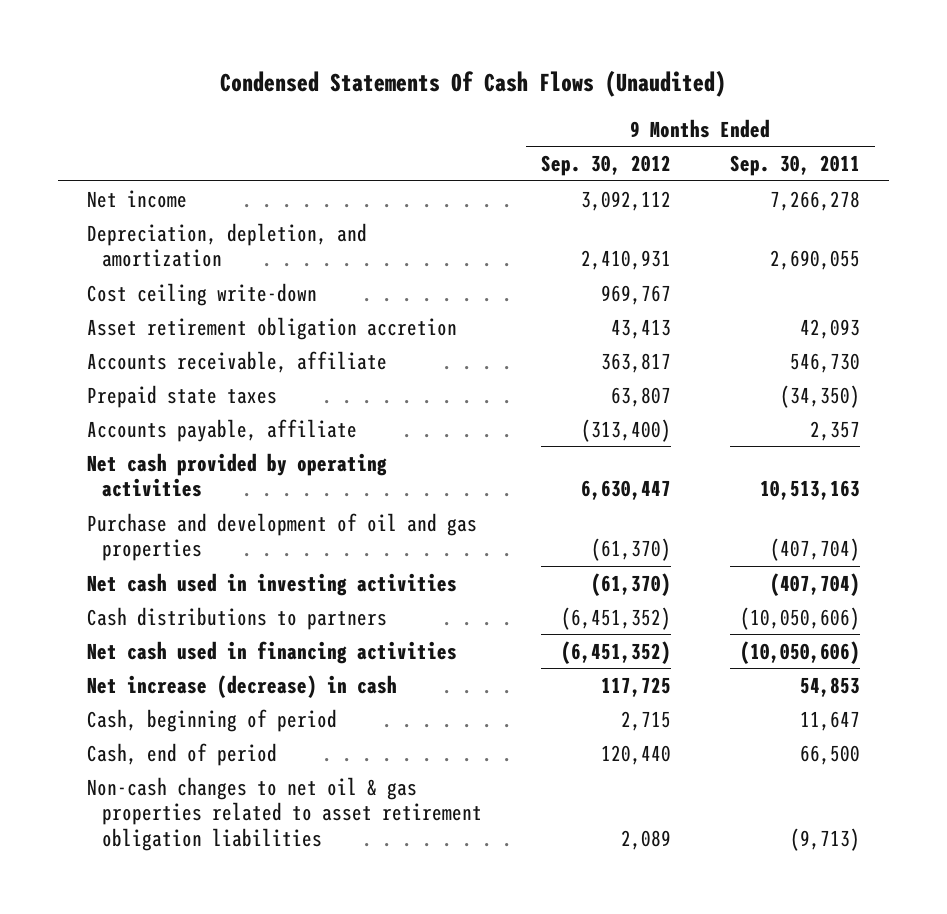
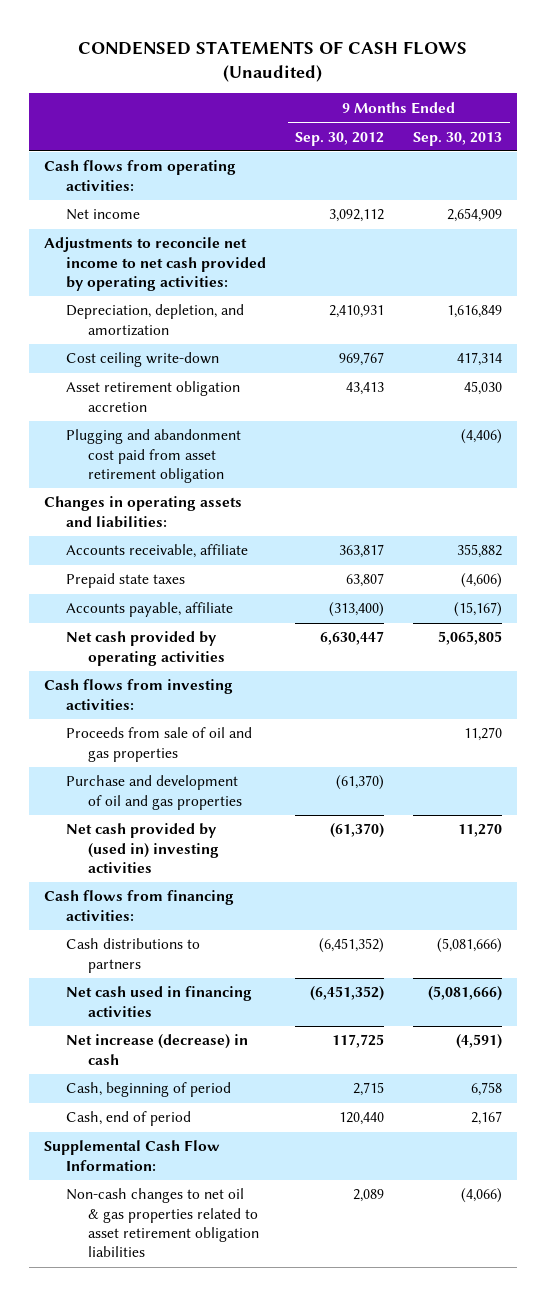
- Condensed Statements Of Cash Flows (Unaudited)
+ CONDENSED STATEMENTS OF CASH FLOWS (Unaudited)
- | 9 Months Ended Sep. 30, 2012 | 9 Months Ended Sep. 30, 2011
+ | 9 Months Ended Sep. 30, 2012 | 9 Months Ended Sep. 30, 2013
+ Cash flows from operating activities:
+ Adjustments to reconcile net income to net cash provided by operating activities:
+ Plugging and abandonment cost paid from asset retirement obligation | | (4,406)
+ Changes in operating assets and liabilities:
+ Cash flows from investing activities:
+ Proceeds from sale of oil and gas properties | | 11,270
- Net cash used in investing activities | (61,370) | (407,704)
+ Net cash provided by (used in) investing activities | (61,370) | 11,270
+ Cash flows from financing activities:
+ Supplemental Cash Flow Information:

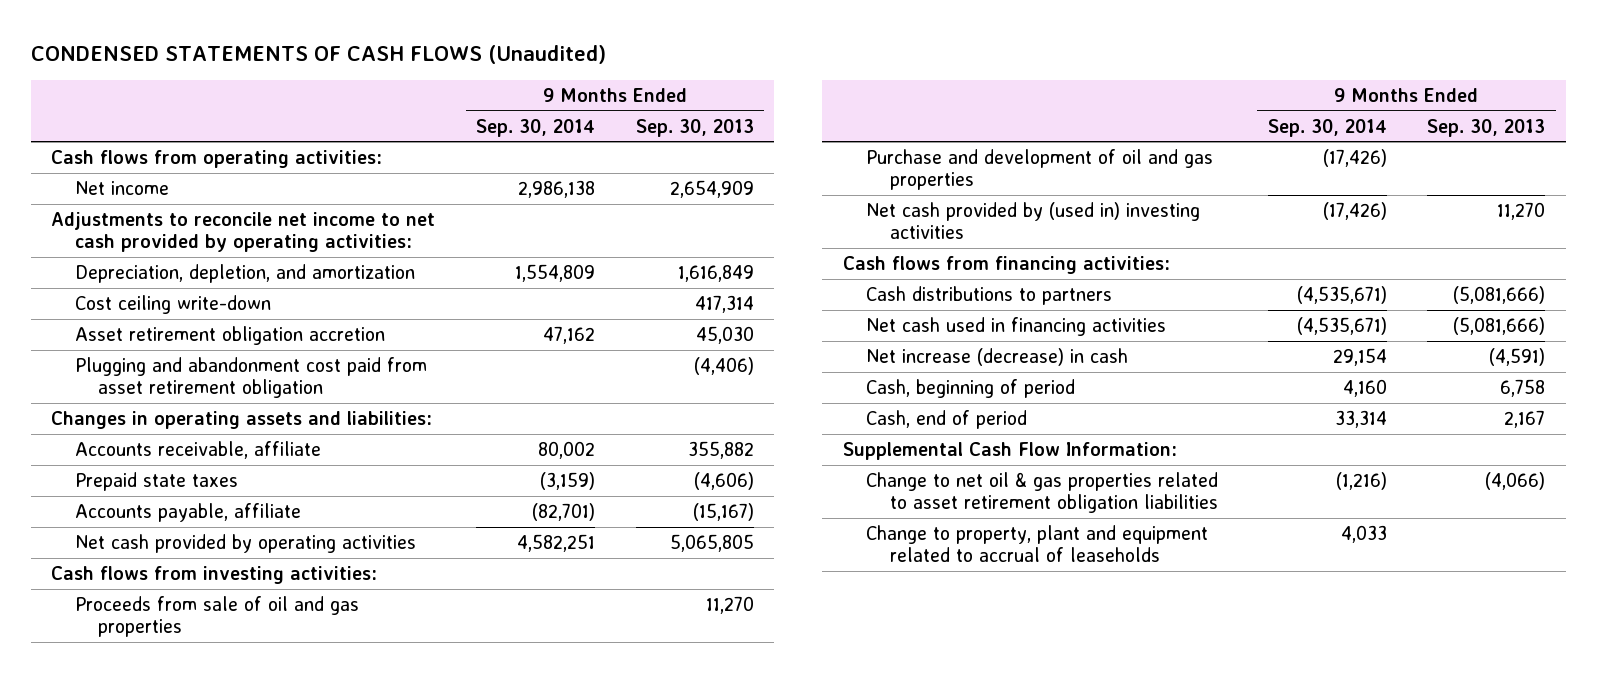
- | 9 Months Ended Sep. 30, 2012 | 9 Months Ended Sep. 30, 2013
+ | 9 Months Ended Sep. 30, 2014 | 9 Months Ended Sep. 30, 2013
- Non-cash changes to net oil & gas properties related to asset retirement obligation liabilities | 2,089 | (4,066)
+ Change to net oil & gas properties related to asset retirement obligation liabilities | (1,216) | (4,066)
+ Change to property, plant and equipment related to accrual of leaseholds | 4,033 |

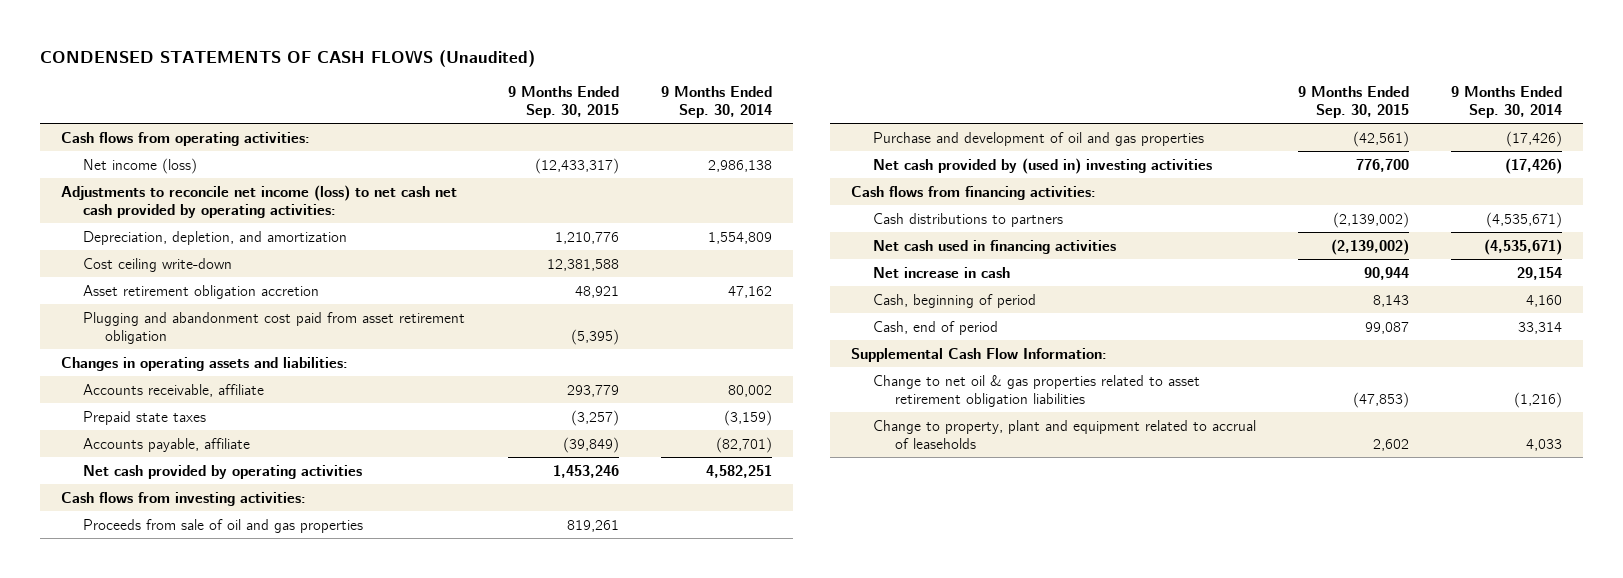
- | 9 Months Ended Sep. 30, 2014 | 9 Months Ended Sep. 30, 2013
+ | 9 Months Ended Sep. 30, 2015 | 9 Months Ended Sep. 30, 2014
- Net income | 2,986,138 | 2,654,909
- Adjustments to reconcile net income to net cash provided by operating activities:
+ Net income (loss) | (12,433,317) | 2,986,138
+ Adjustments to reconcile net income (loss) to net cash net cash provided by operating activities:
- Net increase (decrease) in cash | 29,154 | (4,591)
+ Net increase in cash | 90,944 | 29,154

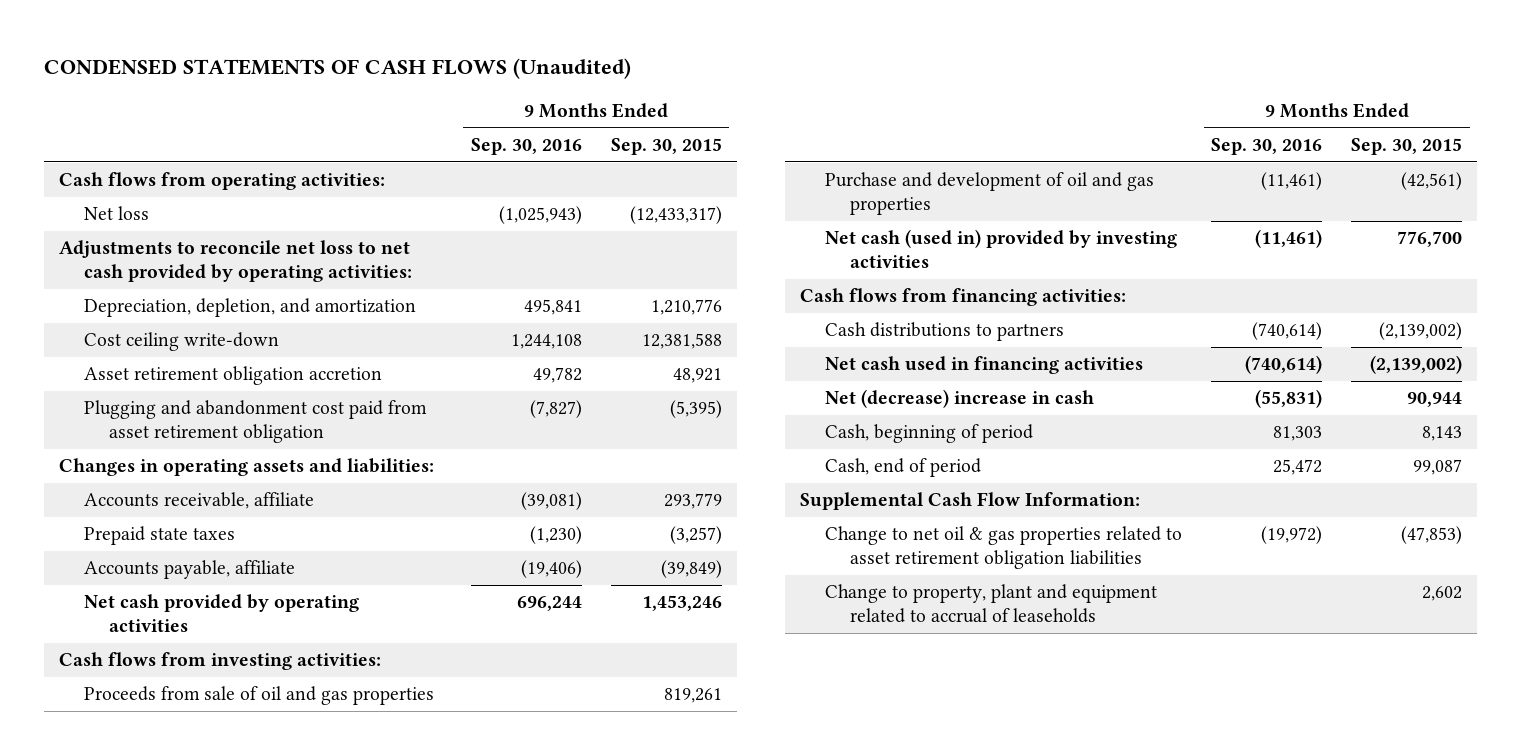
- | 9 Months Ended Sep. 30, 2015 | 9 Months Ended Sep. 30, 2014
+ | 9 Months Ended Sep. 30, 2016 | 9 Months Ended Sep. 30, 2015
- Net income (loss) | (12,433,317) | 2,986,138
- Adjustments to reconcile net income (loss) to net cash net cash provided by operating activities:
+ Net loss | (1,025,943) | (12,433,317)
+ Adjustments to reconcile net loss to net cash provided by operating activities:
- Net cash provided by (used in) investing activities | 776,700 | (17,426)
+ Net cash (used in) provided by investing activities | (11,461) | 776,700
- Net increase in cash | 90,944 | 29,154
+ Net (decrease) increase in cash | (55,831) | 90,944

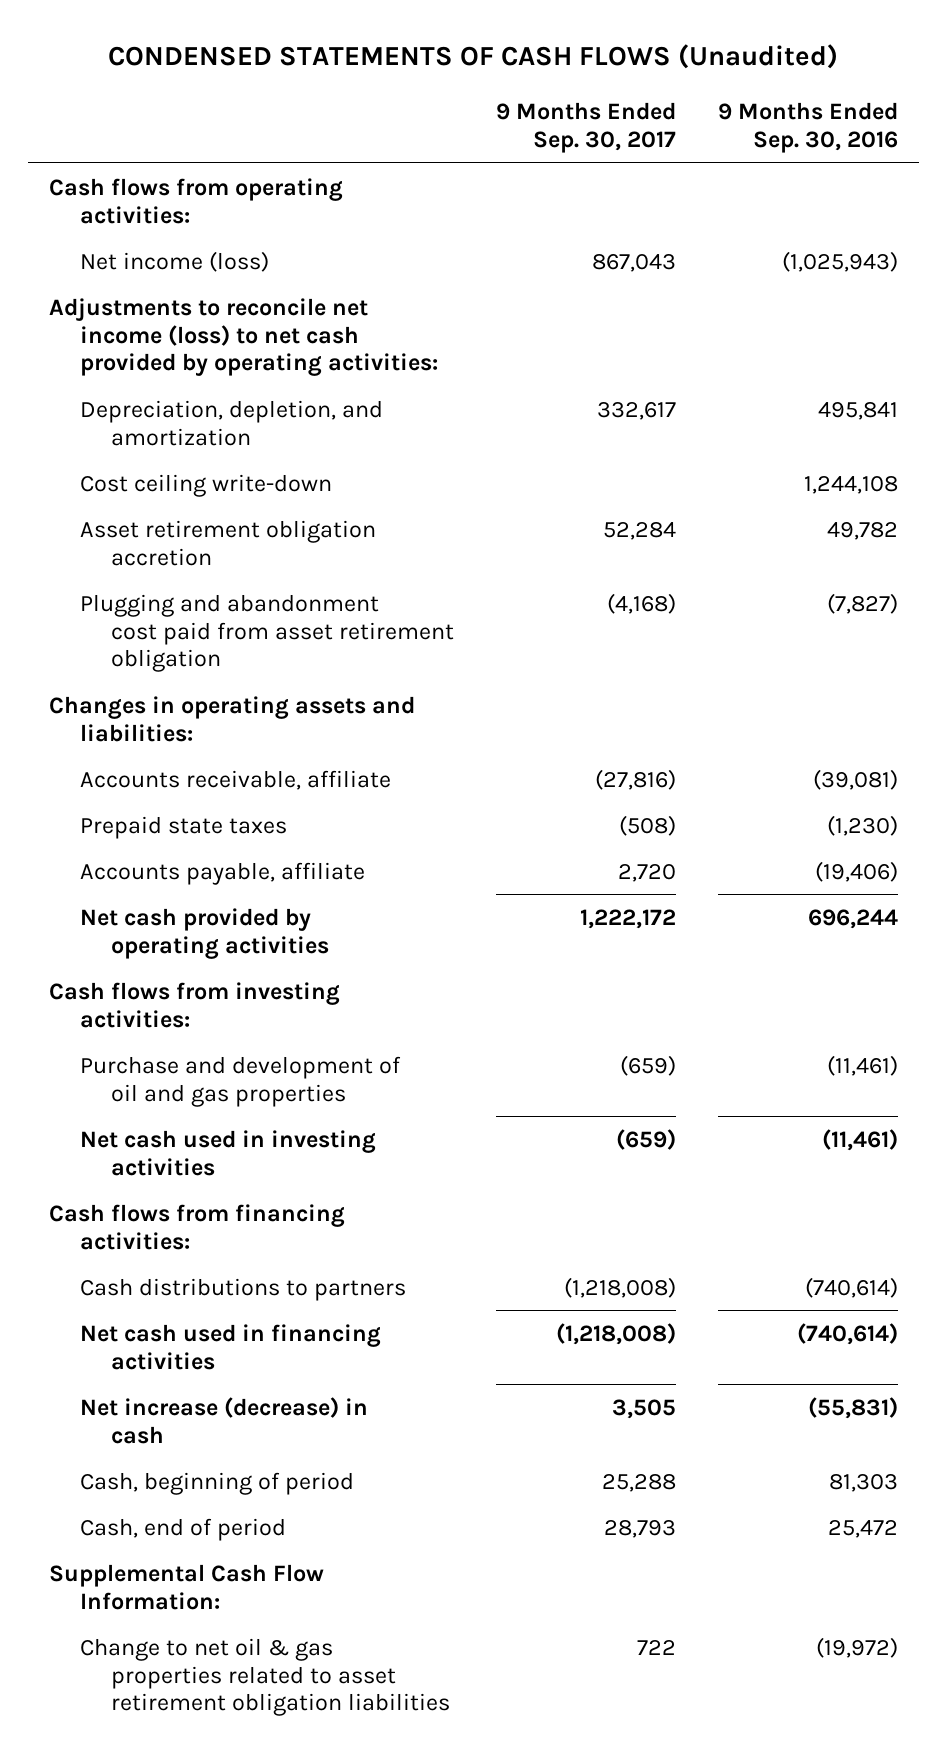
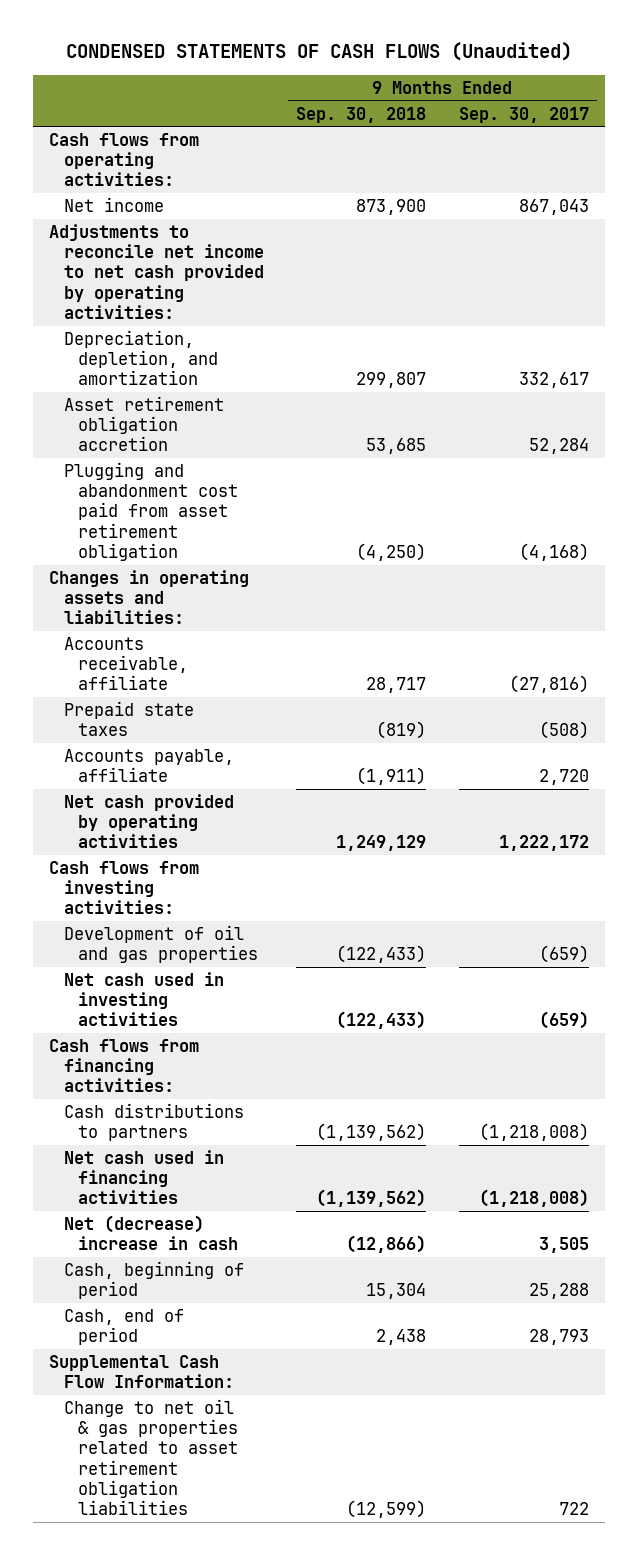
- | 9 Months Ended Sep. 30, 2017 | 9 Months Ended Sep. 30, 2016
+ | 9 Months Ended Sep. 30, 2018 | 9 Months Ended Sep. 30, 2017
- Net income (loss) | 867,043 | (1,025,943)
- Adjustments to reconcile net income (loss) to net cash provided by operating activities:
+ Net income | 873,900 | 867,043
+ Adjustments to reconcile net income to net cash provided by operating activities:
- Cost ceiling write-down | | 1,244,108
- Purchase and development of oil and gas properties | (659) | (11,461)
+ Development of oil and gas properties | (122,433) | (659)
- Net increase (decrease) in cash | 3,505 | (55,831)
+ Net (decrease) increase in cash | (12,866) | 3,505

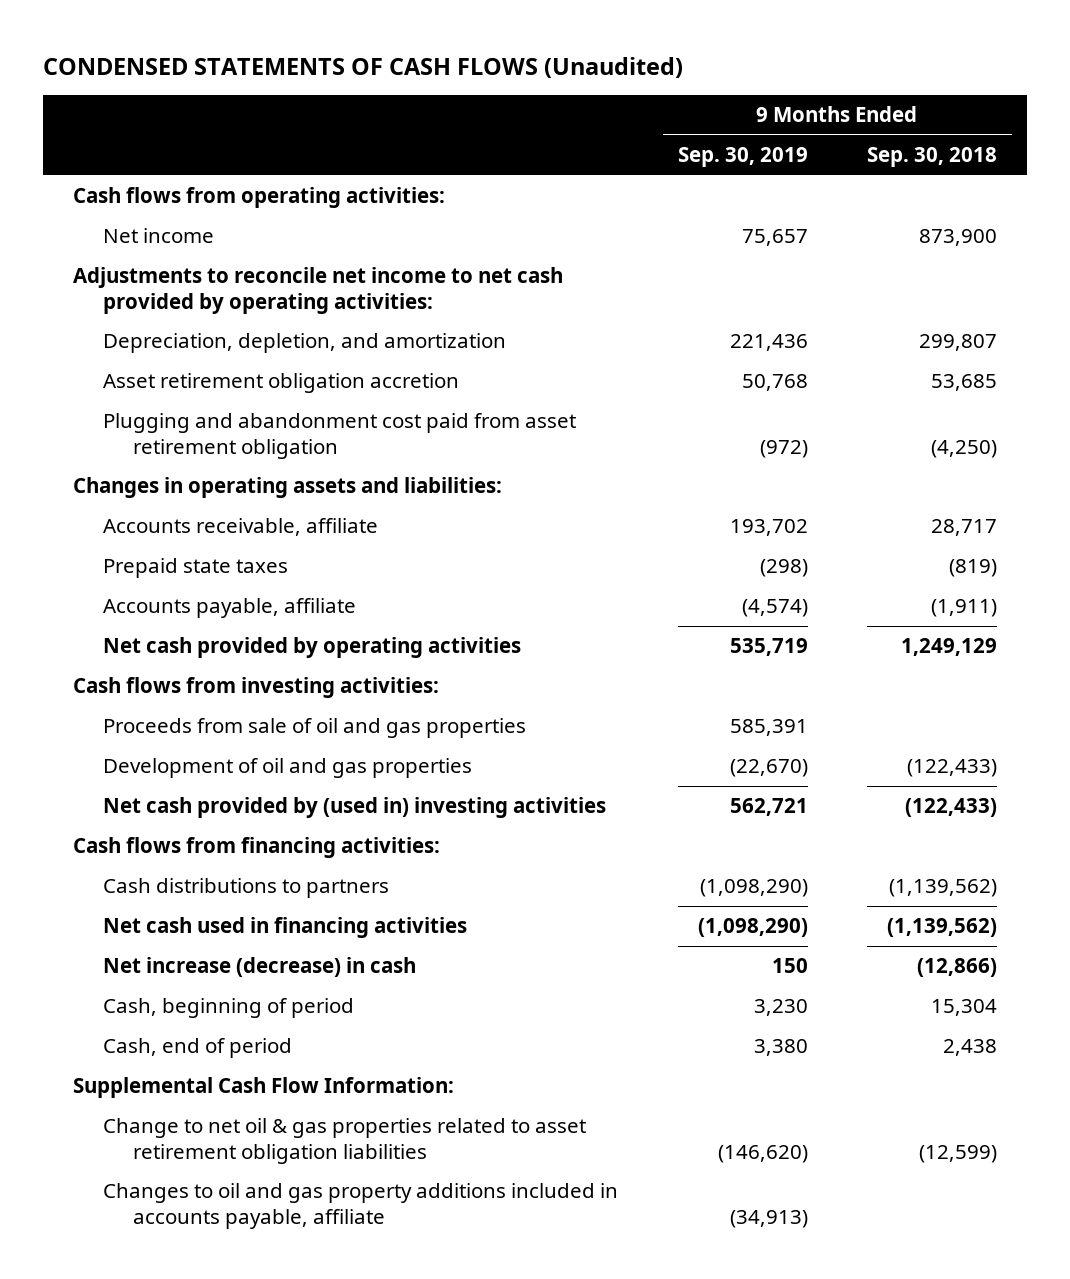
- | 9 Months Ended Sep. 30, 2018 | 9 Months Ended Sep. 30, 2017
+ | 9 Months Ended Sep. 30, 2019 | 9 Months Ended Sep. 30, 2018
+ Proceeds from sale of oil and gas properties | 585,391 |
- Net cash used in investing activities | (122,433) | (659)
+ Net cash provided by (used in) investing activities | 562,721 | (122,433)
- Net (decrease) increase in cash | (12,866) | 3,505
+ Net increase (decrease) in cash | 150 | (12,866)
+ Changes to oil and gas property additions included in accounts payable, affiliate | (34,913) |

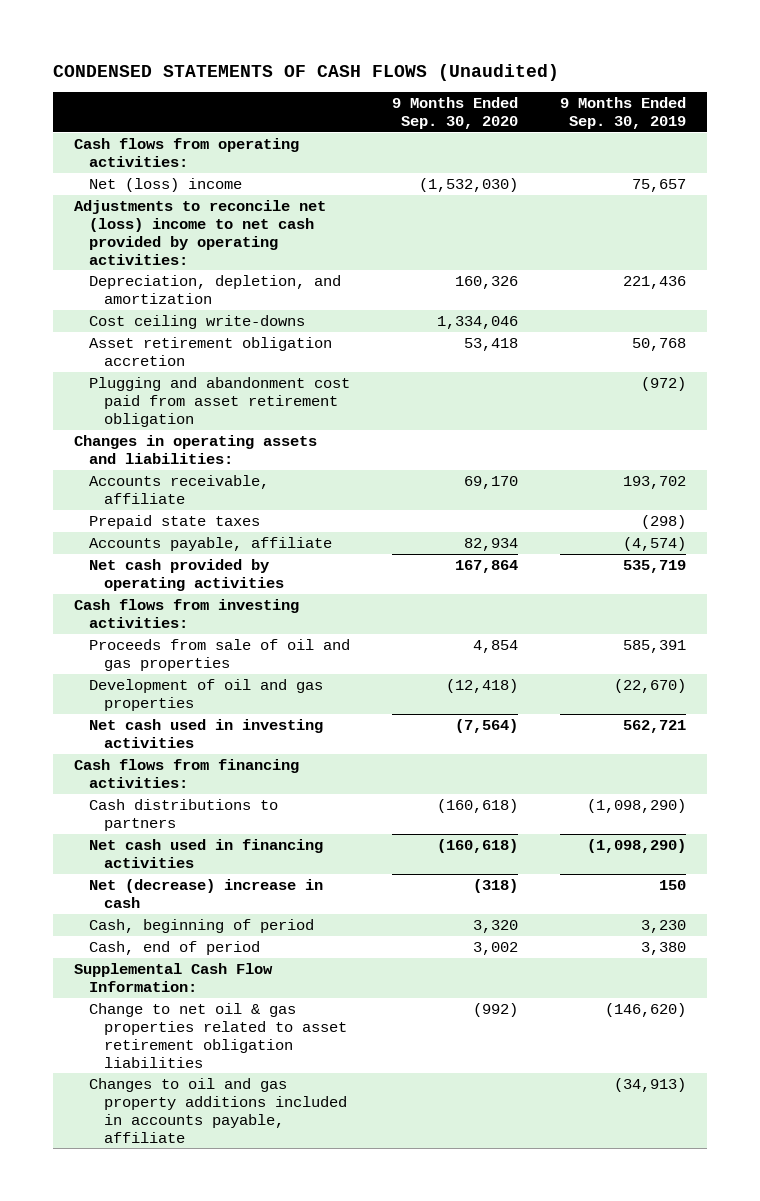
- | 9 Months Ended Sep. 30, 2019 | 9 Months Ended Sep. 30, 2018
+ | 9 Months Ended Sep. 30, 2020 | 9 Months Ended Sep. 30, 2019
- Net income | 75,657 | 873,900
- Adjustments to reconcile net income to net cash provided by operating activities:
+ Net (loss) income | (1,532,030) | 75,657
+ Adjustments to reconcile net (loss) income to net cash provided by operating activities:
+ Cost ceiling write-downs | 1,334,046 |
- Net cash provided by (used in) investing activities | 562,721 | (122,433)
+ Net cash used in investing activities | (7,564) | 562,721
- Net increase (decrease) in cash | 150 | (12,866)
+ Net (decrease) increase in cash | (318) | 150

